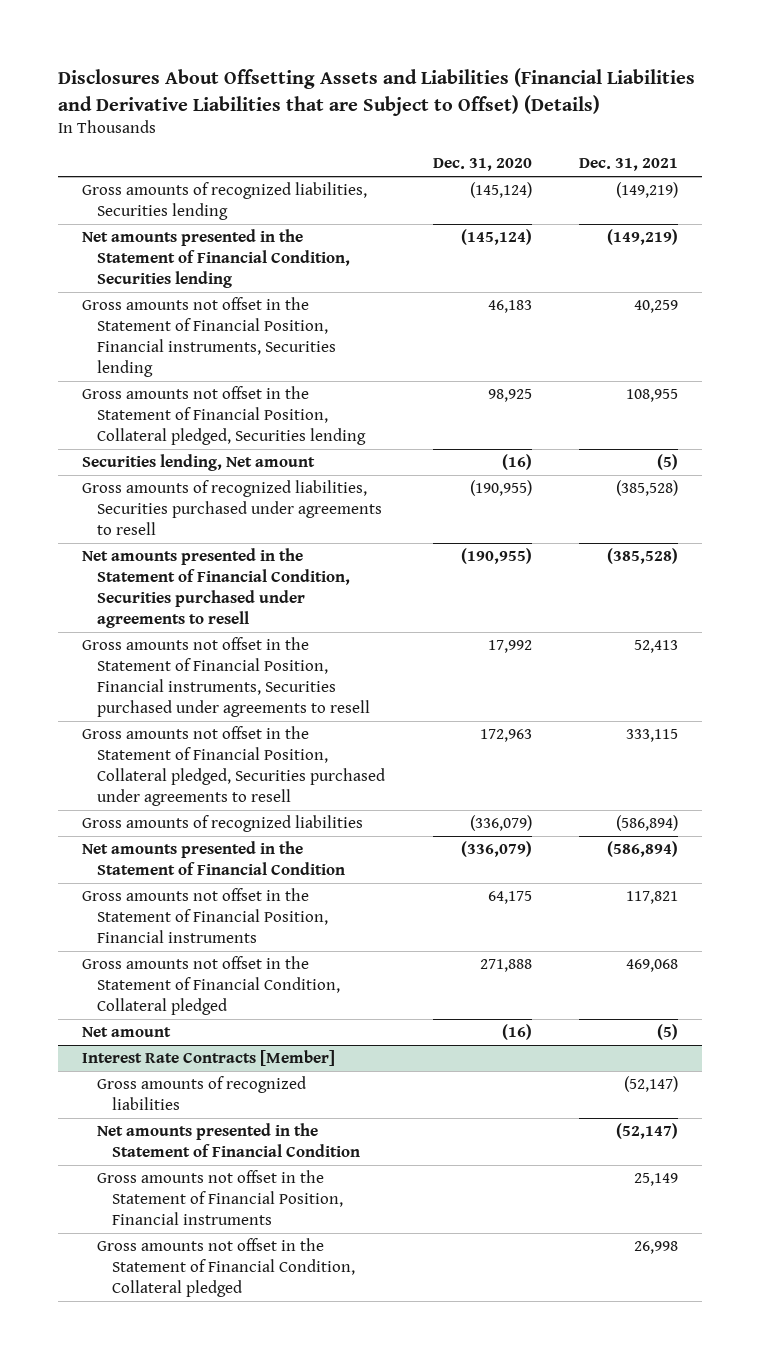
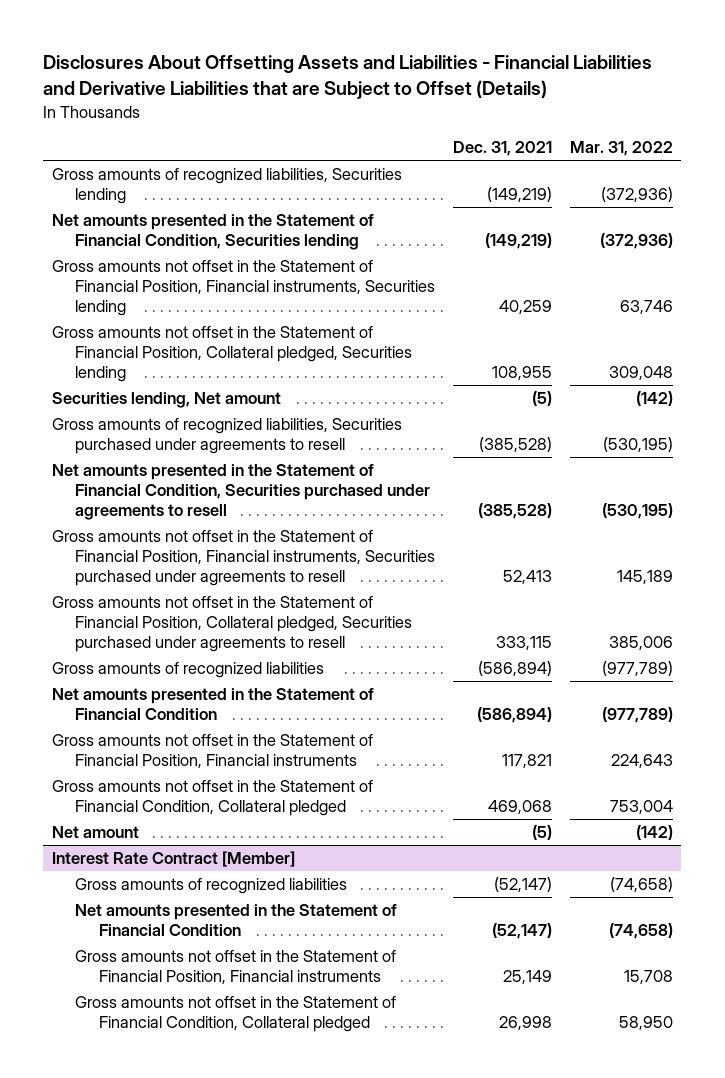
- Disclosures About Offsetting Assets and Liabilities (Financial Liabilities and Derivative Liabilities that are Subject to Offset) (Details)
+ Disclosures About Offsetting Assets and Liabilities - Financial Liabilities and Derivative Liabilities that are Subject to Offset (Details)
- | Dec. 31, 2020 | Dec. 31, 2021
+ | Dec. 31, 2021 | Mar. 31, 2022
- Interest Rate Contracts [Member]
+ Interest Rate Contract [Member]

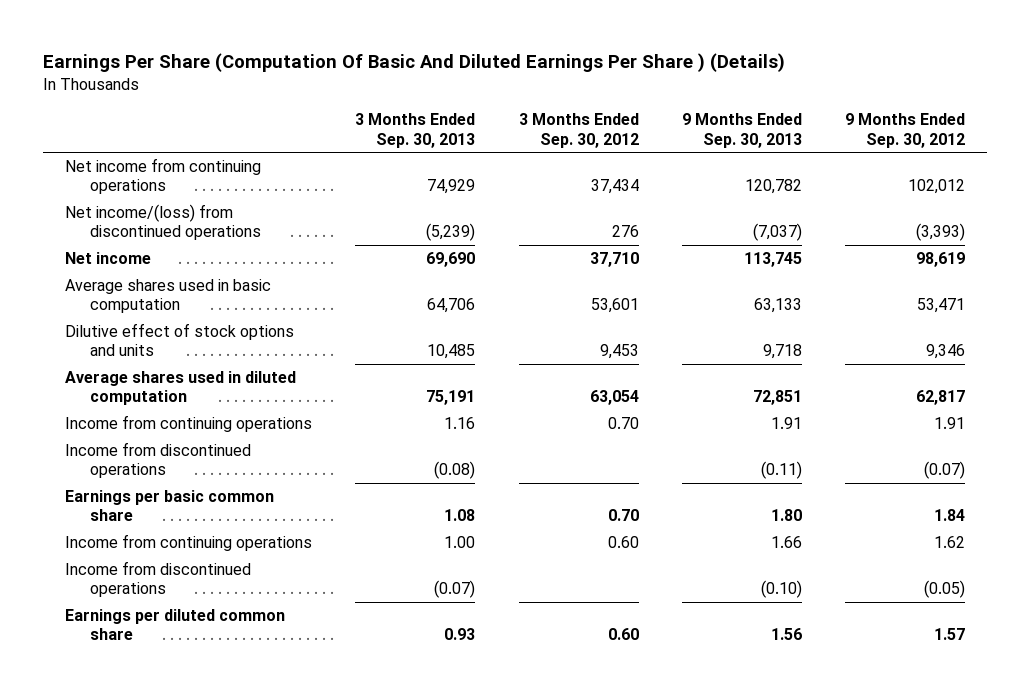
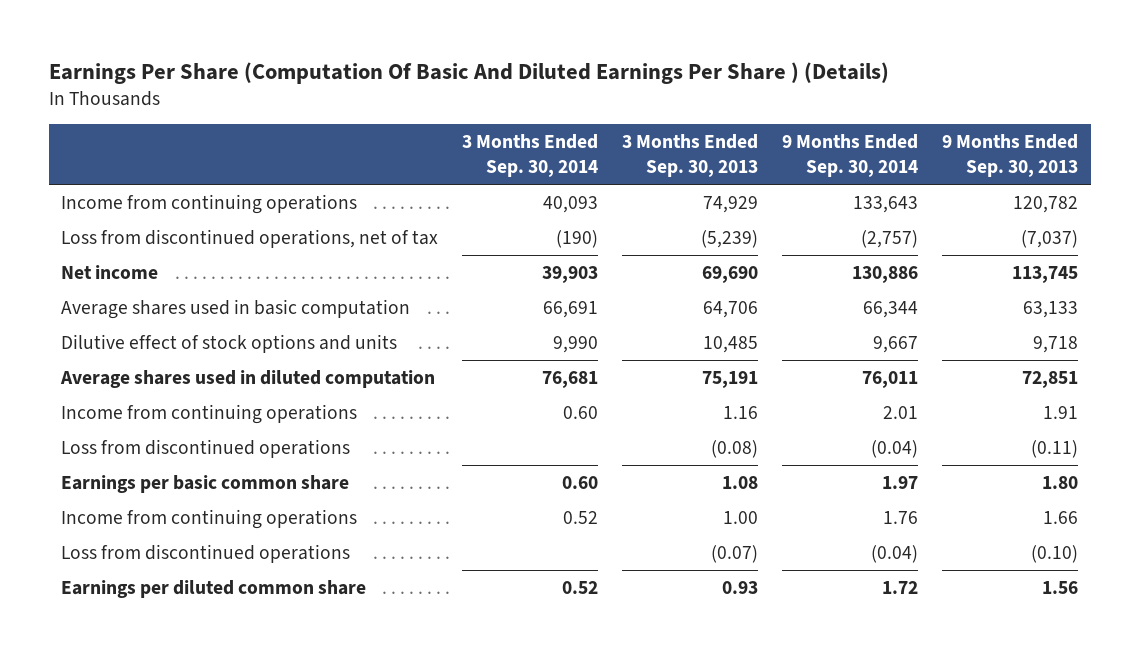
- | 3 Months Ended Sep. 30, 2013 | 3 Months Ended Sep. 30, 2012 | 9 Months Ended Sep. 30, 2013 | 9 Months Ended Sep. 30, 2012
+ | 3 Months Ended Sep. 30, 2014 | 3 Months Ended Sep. 30, 2013 | 9 Months Ended Sep. 30, 2014 | 9 Months Ended Sep. 30, 2013
- Net income from continuing operations | 74,929 | 37,434 | 120,782 | 102,012
- Net income/(loss) from discontinued operations | (5,239) | 276 | (7,037) | (3,393)
+ Income from continuing operations | 40,093 | 74,929 | 133,643 | 120,782
+ Loss from discontinued operations, net of tax | (190) | (5,239) | (2,757) | (7,037)
- Income from discontinued operations | (0.08) | | (0.11) | (0.07)
+ Loss from discontinued operations | | (0.08) | (0.04) | (0.11)
- Income from discontinued operations | (0.07) | | (0.10) | (0.05)
+ Loss from discontinued operations | | (0.07) | (0.04) | (0.10)

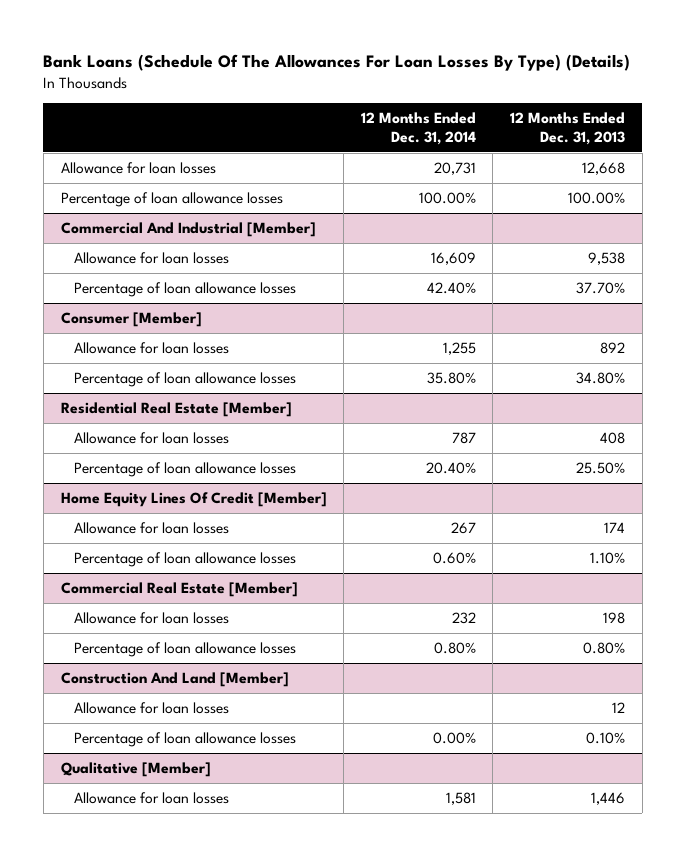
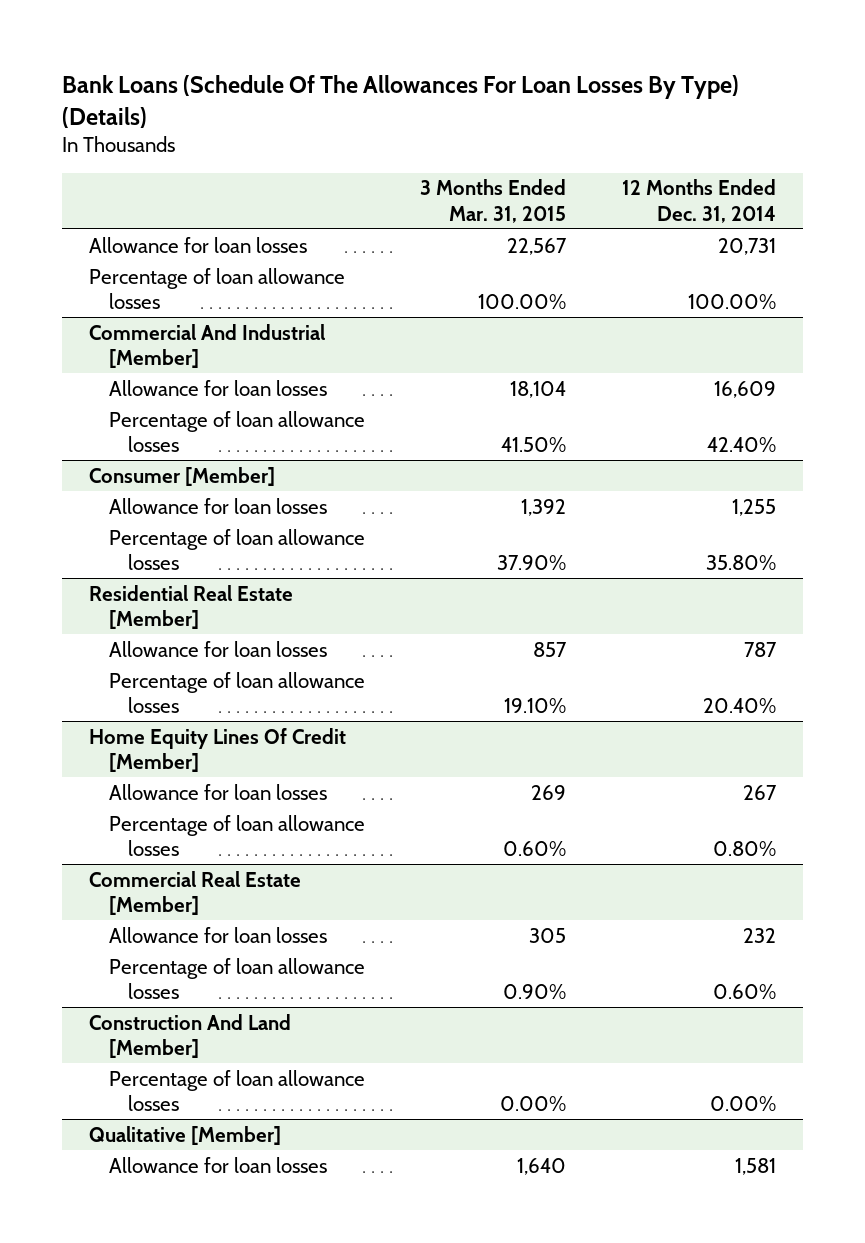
- | 12 Months Ended Dec. 31, 2014 | 12 Months Ended Dec. 31, 2013
+ | 3 Months Ended Mar. 31, 2015 | 12 Months Ended Dec. 31, 2014
@ Home Equity Lines Of Credit [Member]
- Percentage of loan allowance losses | 0.60% | 1.10%
+ Percentage of loan allowance losses | 0.60% | 0.80%
@ Commercial Real Estate [Member]
- Percentage of loan allowance losses | 0.80% | 0.80%
+ Percentage of loan allowance losses | 0.90% | 0.60%
@ Construction And Land [Member]
- Allowance for loan losses | | 12

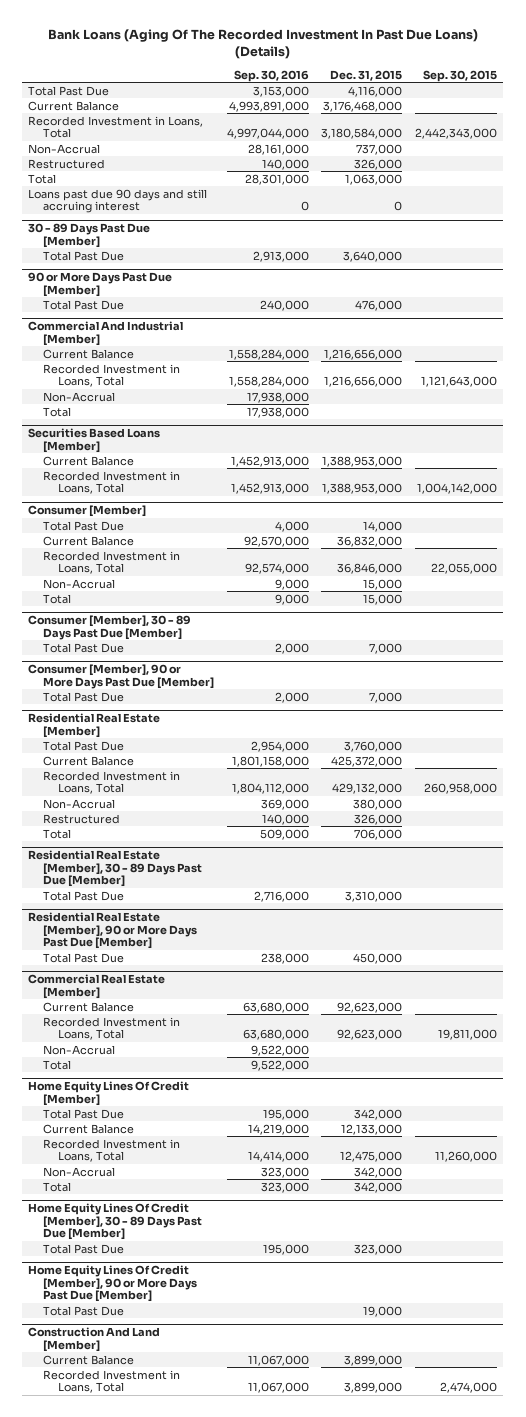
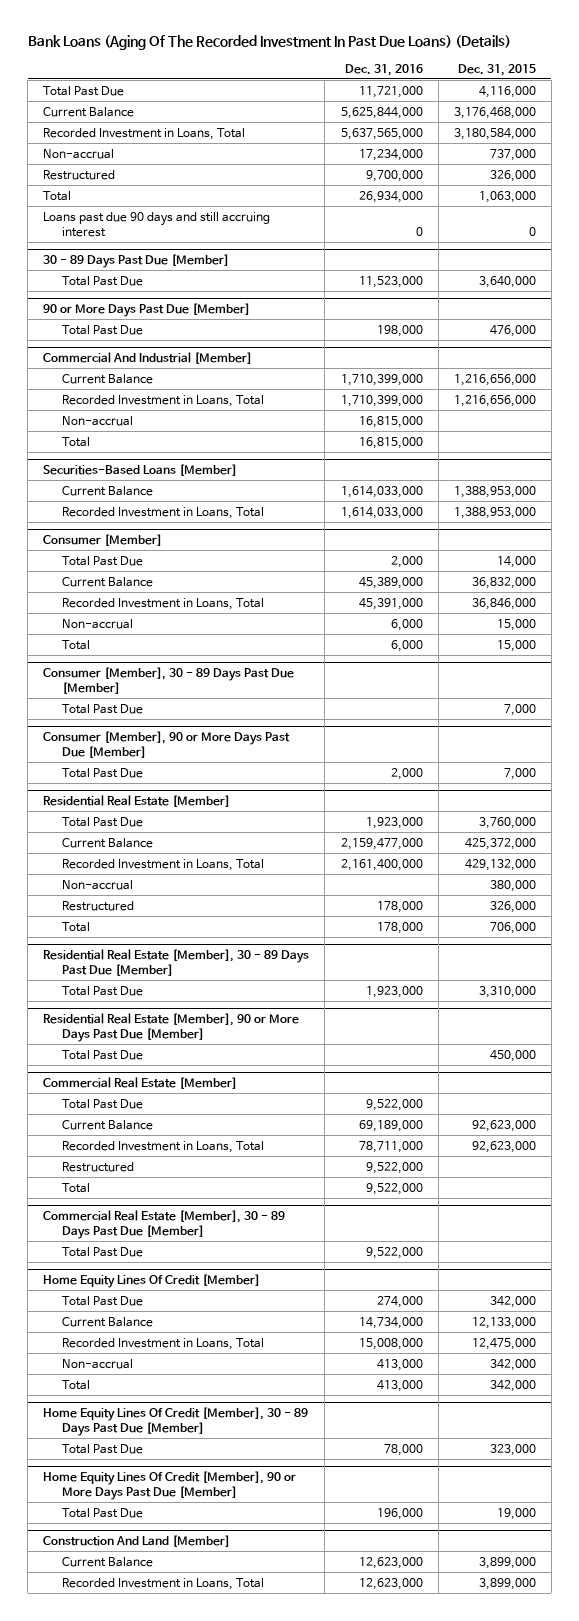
- | Sep. 30, 2016 | Dec. 31, 2015 | Sep. 30, 2015
+ | Dec. 31, 2016 | Dec. 31, 2015
- Non-Accrual | 28,161,000 | 737,000 |
+ Non-accrual | 17,234,000 | 737,000
@ Commercial And Industrial [Member]
- Non-Accrual | 17,938,000 | |
+ Non-accrual | 16,815,000 |
- Securities Based Loans [Member]
+ Securities-Based Loans [Member]
@ Consumer [Member]
- Non-Accrual | 9,000 | 15,000 |
+ Non-accrual | 6,000 | 15,000
@ Residential Real Estate [Member]
- Non-Accrual | 369,000 | 380,000 |
+ Non-accrual | | 380,000
@ Commercial Real Estate [Member]
+ Total Past Due | 9,522,000 |
- Non-Accrual | 9,522,000 | |
+ Restructured | 9,522,000 |
+ Commercial Real Estate [Member], 30 - 89 Days Past Due [Member]
+ Total Past Due | 9,522,000 |
@ Home Equity Lines Of Credit [Member]
- Non-Accrual | 323,000 | 342,000 |
+ Non-accrual | 413,000 | 342,000

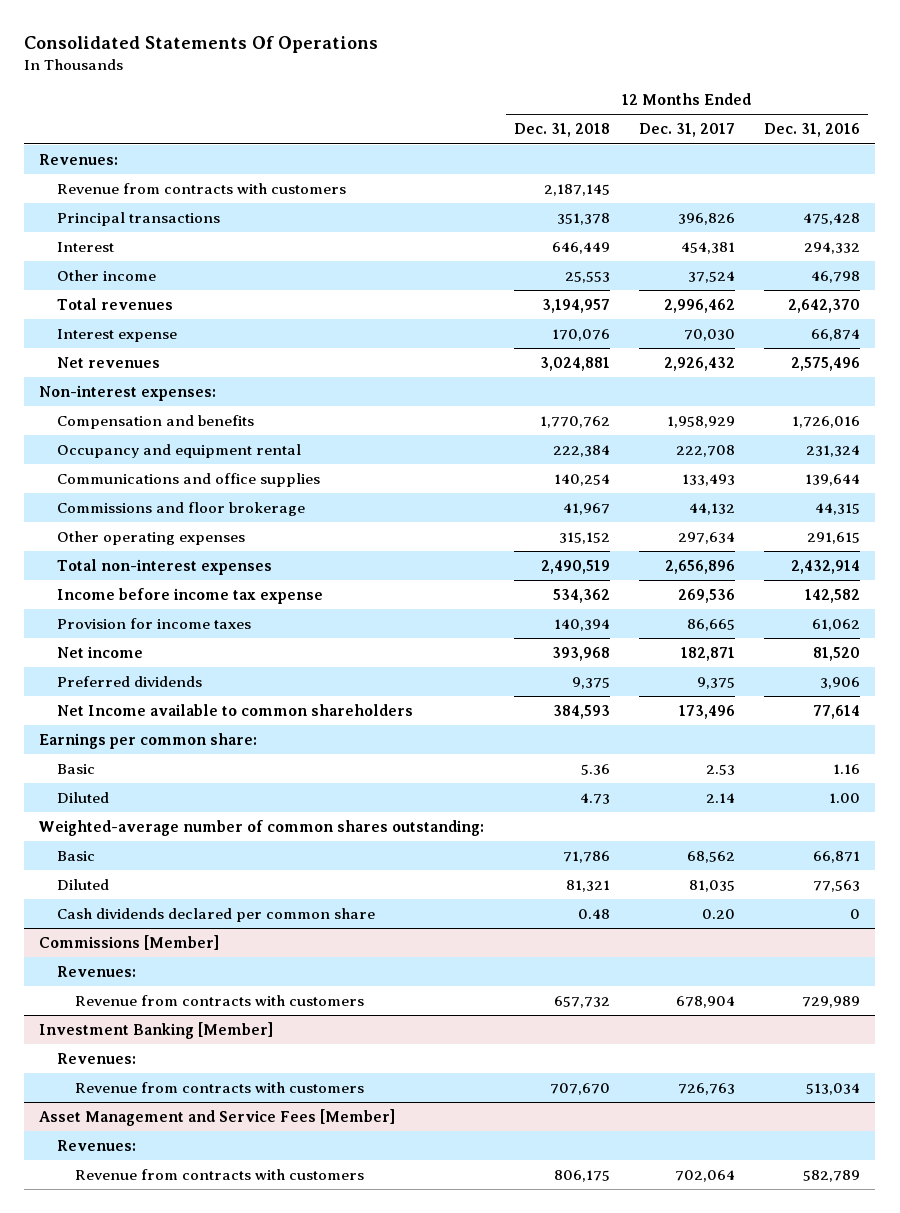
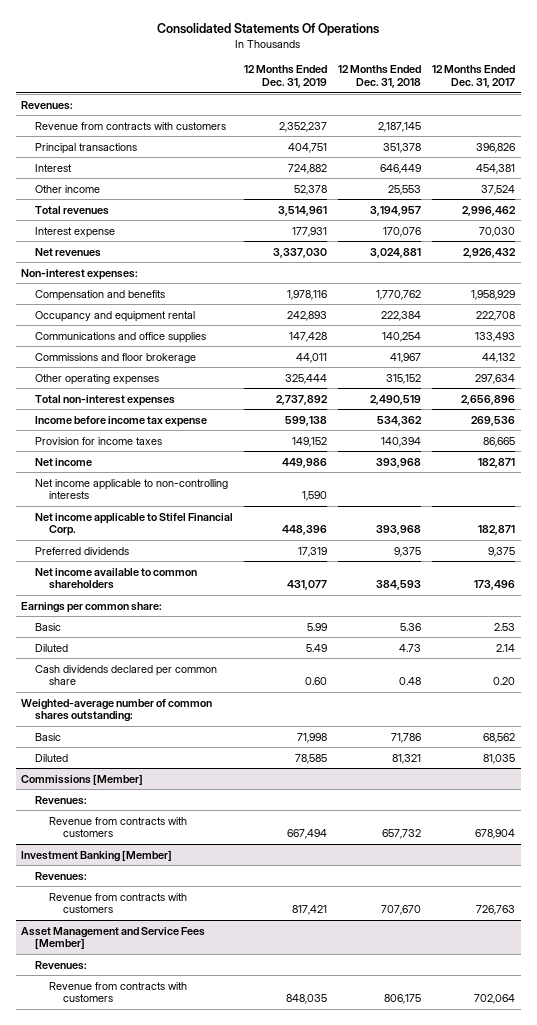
- | 12 Months Ended Dec. 31, 2018 | 12 Months Ended Dec. 31, 2017 | 12 Months Ended Dec. 31, 2016
+ | 12 Months Ended Dec. 31, 2019 | 12 Months Ended Dec. 31, 2018 | 12 Months Ended Dec. 31, 2017
+ Net income applicable to non-controlling interests | 1,590 | |
+ Net income applicable to Stifel Financial Corp. | 448,396 | 393,968 | 182,871
- Net Income available to common shareholders | 384,593 | 173,496 | 77,614
+ Net income available to common shareholders | 431,077 | 384,593 | 173,496
moved up: Cash dividends declared per common share | 0.60 | 0.48 | 0.20

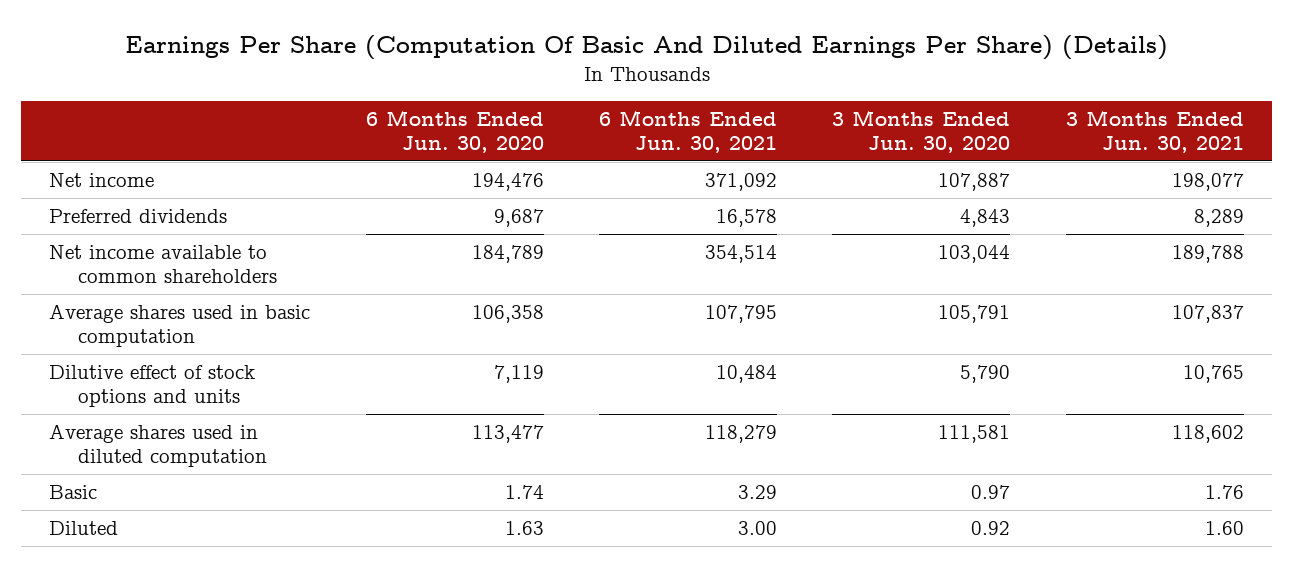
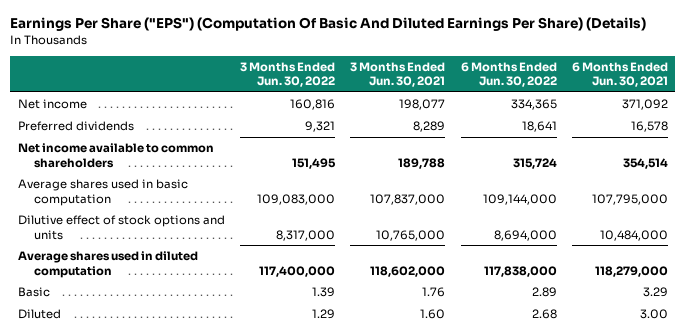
- Earnings Per Share (Computation Of Basic And Diluted Earnings Per Share) (Details)
+ Earnings Per Share ("EPS") (Computation Of Basic And Diluted Earnings Per Share) (Details)
- | 6 Months Ended Jun. 30, 2020 | 6 Months Ended Jun. 30, 2021 | 3 Months Ended Jun. 30, 2020 | 3 Months Ended Jun. 30, 2021
+ | 3 Months Ended Jun. 30, 2022 | 3 Months Ended Jun. 30, 2021 | 6 Months Ended Jun. 30, 2022 | 6 Months Ended Jun. 30, 2021
- Average shares used in basic computation | 106,358 | 107,795 | 105,791 | 107,837
- Dilutive effect of stock options and units | 7,119 | 10,484 | 5,790 | 10,765
- Average shares used in diluted computation | 113,477 | 118,279 | 111,581 | 118,602
+ Average shares used in basic computation | 109,083,000 | 107,837,000 | 109,144,000 | 107,795,000
+ Dilutive effect of stock options and units | 8,317,000 | 10,765,000 | 8,694,000 | 10,484,000
+ Average shares used in diluted computation | 117,400,000 | 118,602,000 | 117,838,000 | 118,279,000

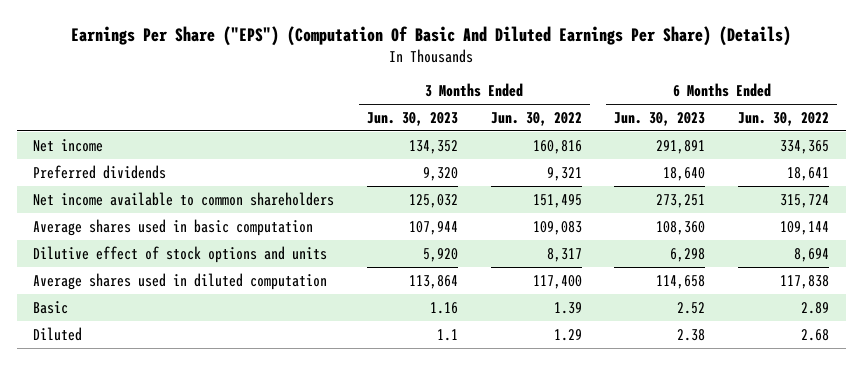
- | 3 Months Ended Jun. 30, 2022 | 3 Months Ended Jun. 30, 2021 | 6 Months Ended Jun. 30, 2022 | 6 Months Ended Jun. 30, 2021
+ | 3 Months Ended Jun. 30, 2023 | 3 Months Ended Jun. 30, 2022 | 6 Months Ended Jun. 30, 2023 | 6 Months Ended Jun. 30, 2022
- Average shares used in basic computation | 109,083,000 | 107,837,000 | 109,144,000 | 107,795,000
- Dilutive effect of stock options and units | 8,317,000 | 10,765,000 | 8,694,000 | 10,484,000
- Average shares used in diluted computation | 117,400,000 | 118,602,000 | 117,838,000 | 118,279,000
+ Average shares used in basic computation | 107,944 | 109,083 | 108,360 | 109,144
+ Dilutive effect of stock options and units | 5,920 | 8,317 | 6,298 | 8,694
+ Average shares used in diluted computation | 113,864 | 117,400 | 114,658 | 117,838

